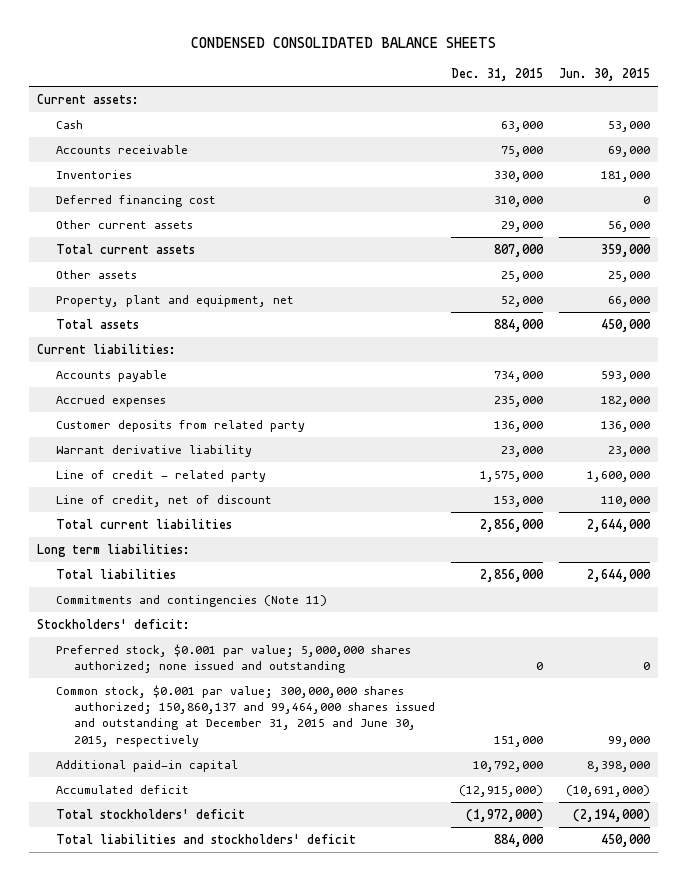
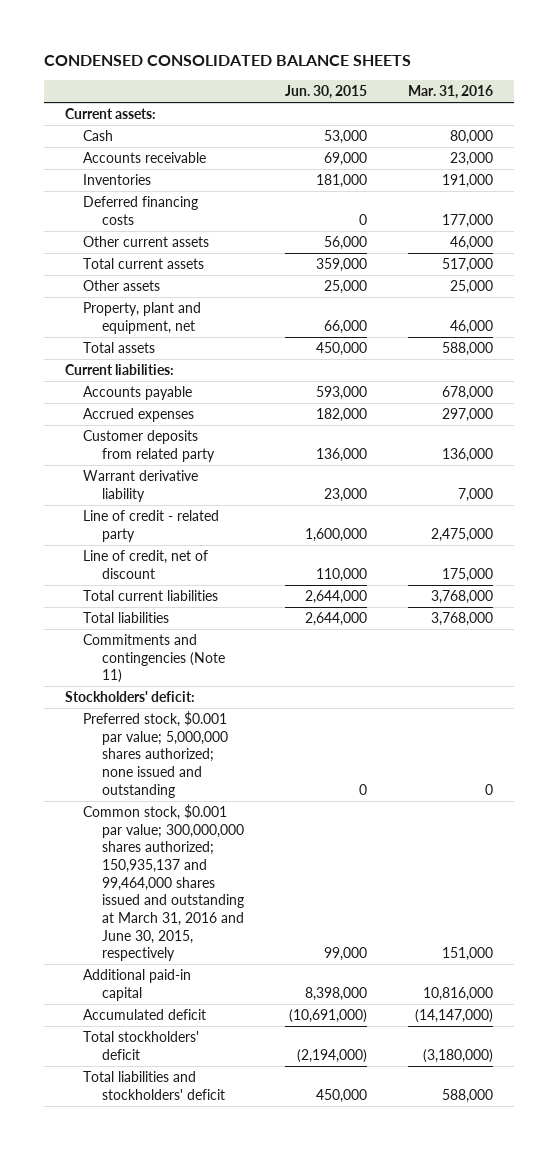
- | Dec. 31, 2015 | Jun. 30, 2015
+ | Jun. 30, 2015 | Mar. 31, 2016
- Deferred financing cost | 310,000 | 0
+ Deferred financing costs | 0 | 177,000
- Long term liabilities:
- Common stock, $0.001 par value; 300,000,000 shares authorized; 150,860,137 and 99,464,000 shares issued and outstanding at December 31, 2015 and June 30, 2015, respectively | 151,000 | 99,000
+ Common stock, $0.001 par value; 300,000,000 shares authorized; 150,935,137 and 99,464,000 shares issued and outstanding at March 31, 2016 and June 30, 2015, respectively | 99,000 | 151,000

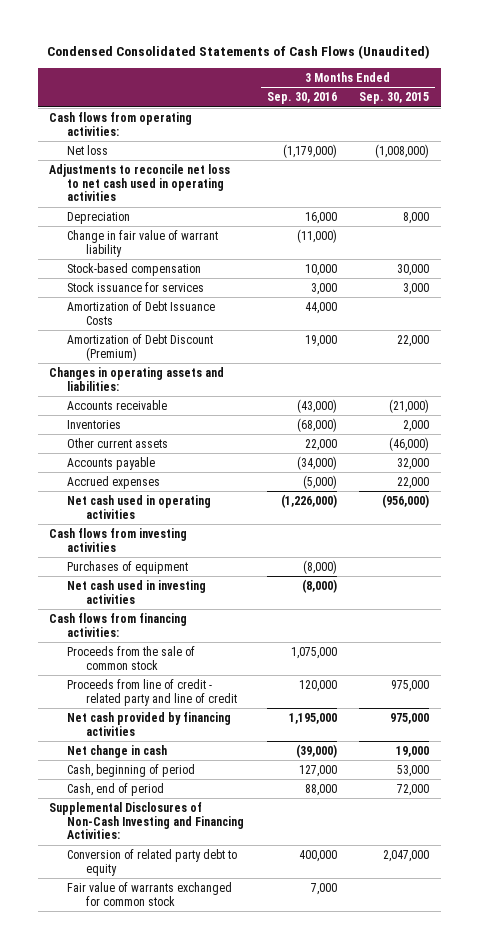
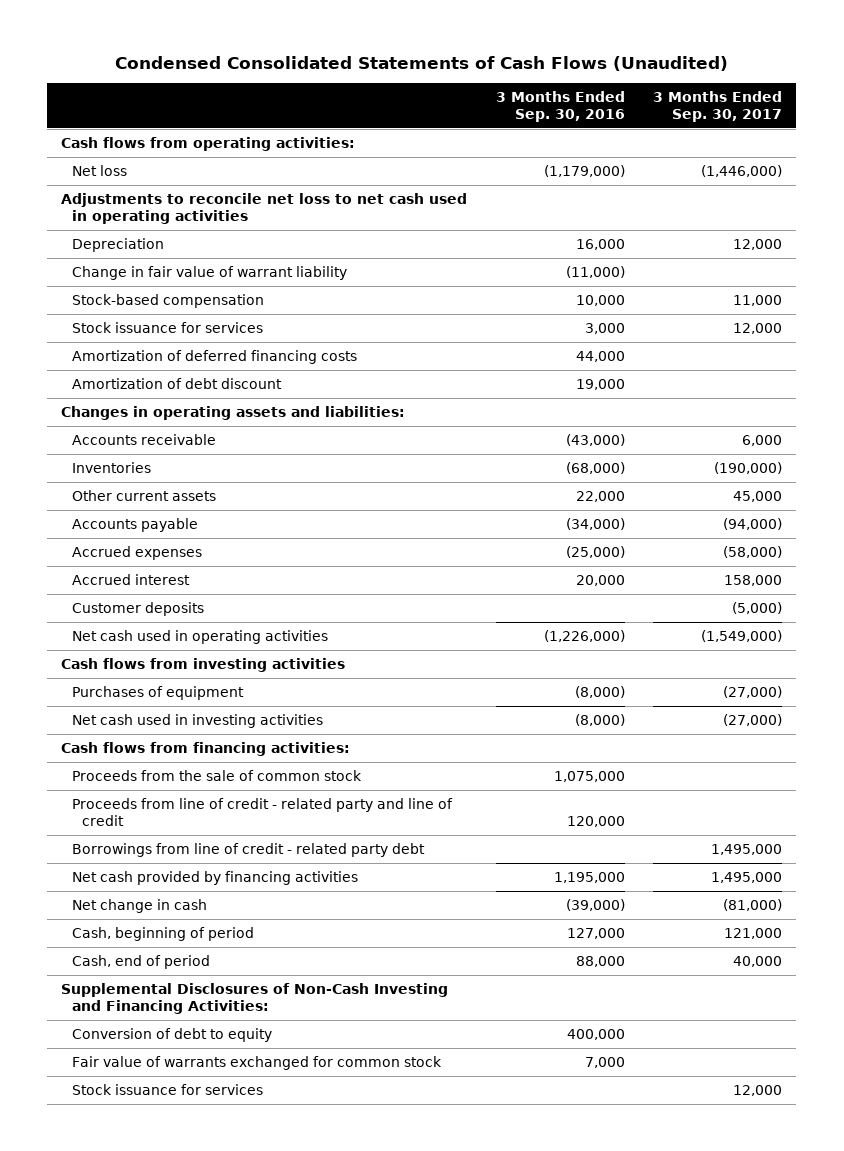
- | 3 Months Ended Sep. 30, 2016 | 3 Months Ended Sep. 30, 2015
+ | 3 Months Ended Sep. 30, 2016 | 3 Months Ended Sep. 30, 2017
- Amortization of Debt Issuance Costs | 44,000 |
- Amortization of Debt Discount (Premium) | 19,000 | 22,000
+ Amortization of deferred financing costs | 44,000 |
+ Amortization of debt discount | 19,000 |
- Accrued expenses | (5,000) | 22,000
+ Accrued expenses | (25,000) | (58,000)
+ Accrued interest | 20,000 | 158,000
+ Customer deposits | | (5,000)
+ Borrowings from line of credit - related party debt | | 1,495,000
- Conversion of related party debt to equity | 400,000 | 2,047,000
+ Conversion of debt to equity | 400,000 |
+ Stock issuance for services | | 12,000

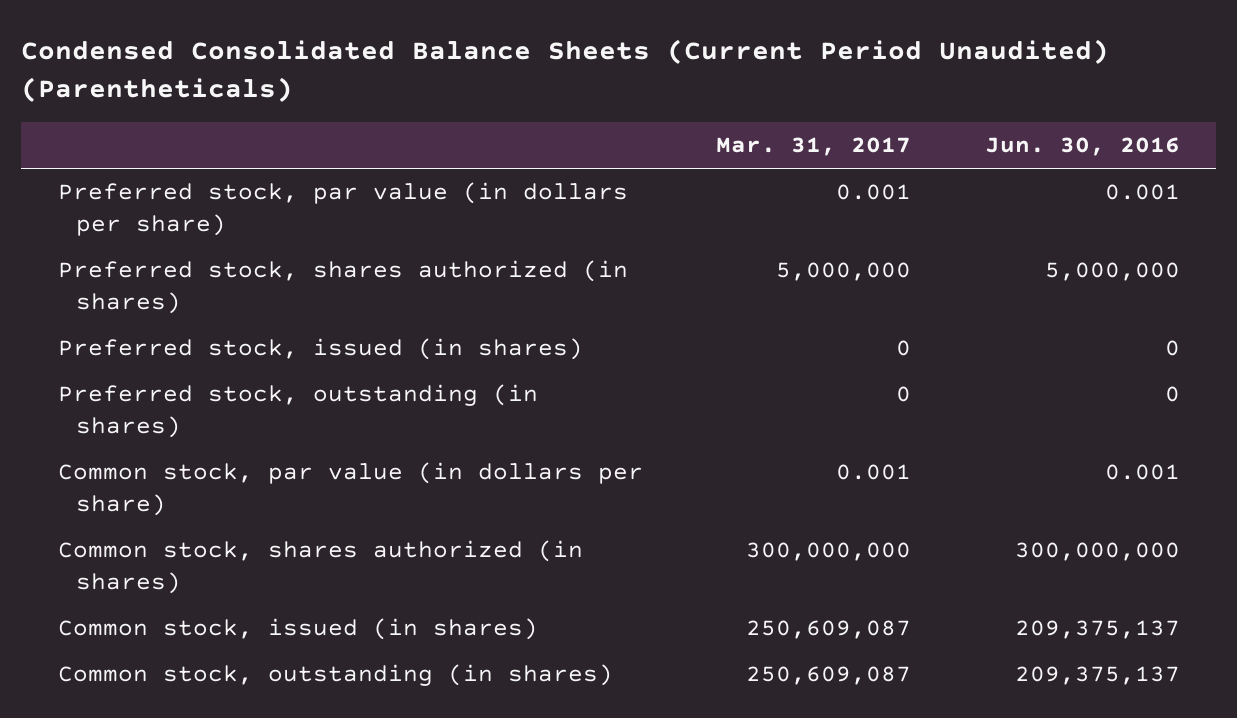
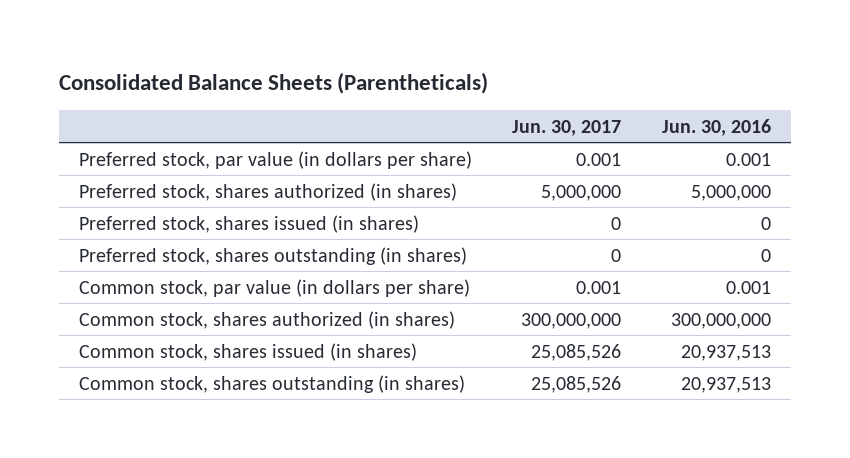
- Condensed Consolidated Balance Sheets (Current Period Unaudited) (Parentheticals)
+ Consolidated Balance Sheets (Parentheticals)
- | Mar. 31, 2017 | Jun. 30, 2016
+ | Jun. 30, 2017 | Jun. 30, 2016
- Preferred stock, issued (in shares) | 0 | 0
- Preferred stock, outstanding (in shares) | 0 | 0
+ Preferred stock, shares issued (in shares) | 0 | 0
+ Preferred stock, shares outstanding (in shares) | 0 | 0
- Common stock, issued (in shares) | 250,609,087 | 209,375,137
- Common stock, outstanding (in shares) | 250,609,087 | 209,375,137
+ Common stock, shares issued (in shares) | 25,085,526 | 20,937,513
+ Common stock, shares outstanding (in shares) | 25,085,526 | 20,937,513

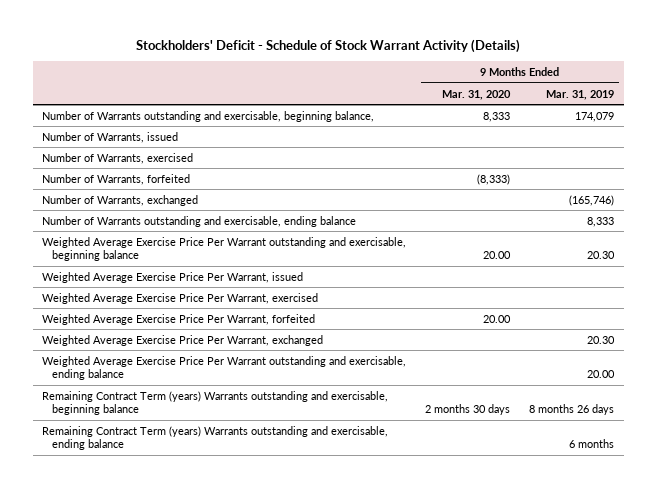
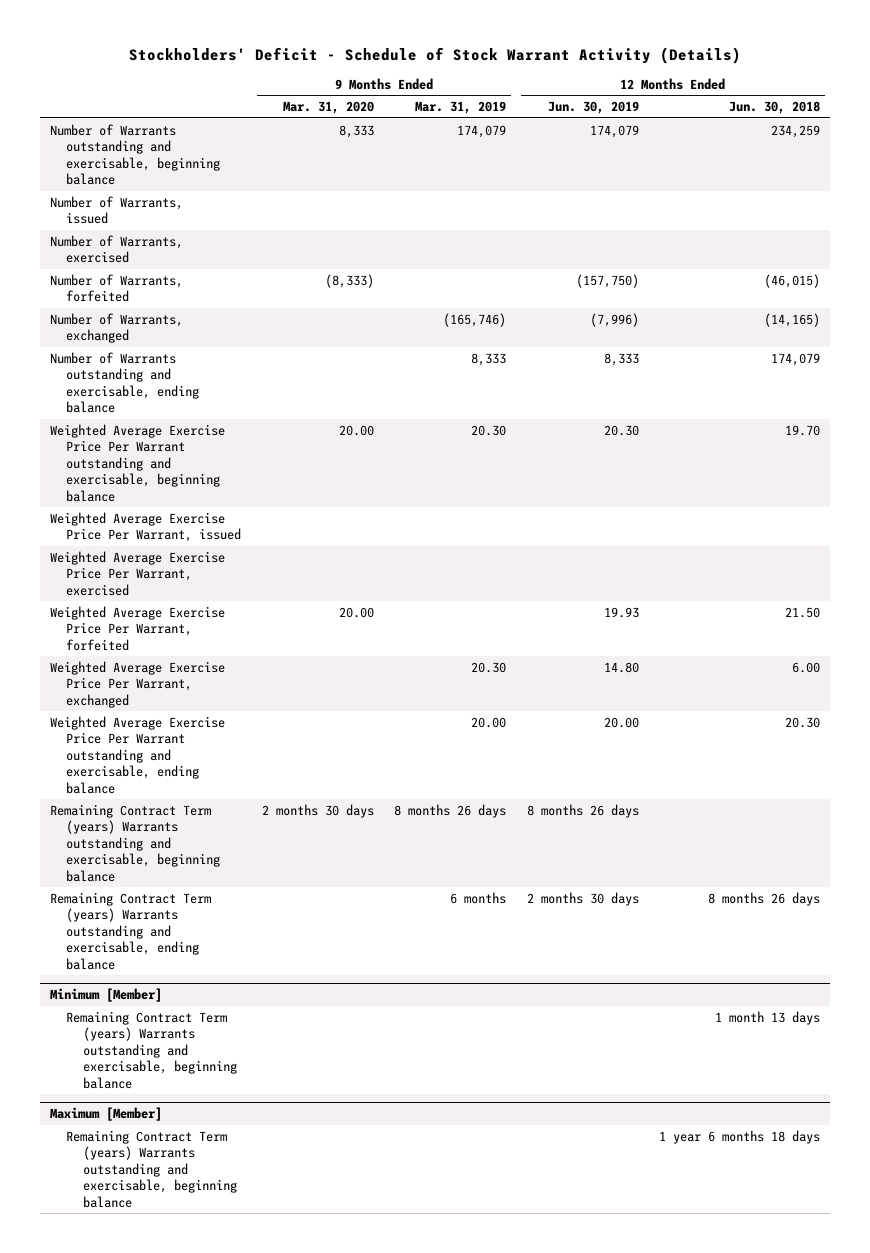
- | 9 Months Ended Mar. 31, 2020 | 9 Months Ended Mar. 31, 2019
+ | 9 Months Ended Mar. 31, 2020 | 9 Months Ended Mar. 31, 2019 | 12 Months Ended Jun. 30, 2019 | 12 Months Ended Jun. 30, 2018
- Number of Warrants outstanding and exercisable, beginning balance, | 8,333 | 174,079
+ Number of Warrants outstanding and exercisable, beginning balance | 8,333 | 174,079 | 174,079 | 234,259
+ Minimum [Member]
+ Remaining Contract Term (years) Warrants outstanding and exercisable, beginning balance | | | | 1 month 13 days
+ Maximum [Member]
+ Remaining Contract Term (years) Warrants outstanding and exercisable, beginning balance | | | | 1 year 6 months 18 days

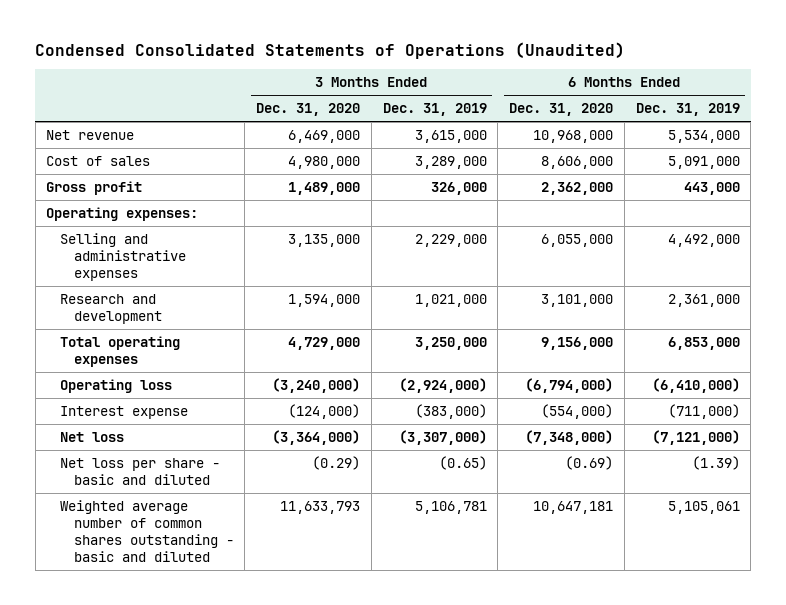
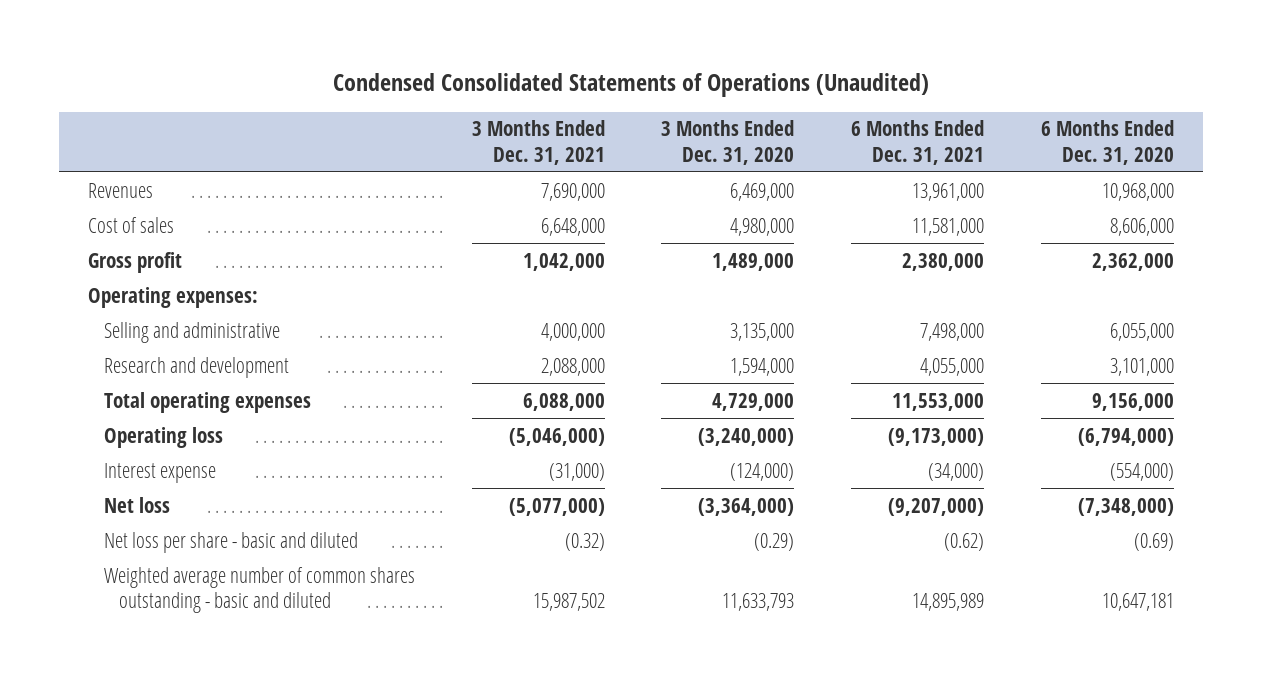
- | 3 Months Ended Dec. 31, 2020 | 3 Months Ended Dec. 31, 2019 | 6 Months Ended Dec. 31, 2020 | 6 Months Ended Dec. 31, 2019
+ | 3 Months Ended Dec. 31, 2021 | 3 Months Ended Dec. 31, 2020 | 6 Months Ended Dec. 31, 2021 | 6 Months Ended Dec. 31, 2020
- Net revenue | 6,469,000 | 3,615,000 | 10,968,000 | 5,534,000
+ Revenues | 7,690,000 | 6,469,000 | 13,961,000 | 10,968,000
- Selling and administrative expenses | 3,135,000 | 2,229,000 | 6,055,000 | 4,492,000
+ Selling and administrative | 4,000,000 | 3,135,000 | 7,498,000 | 6,055,000

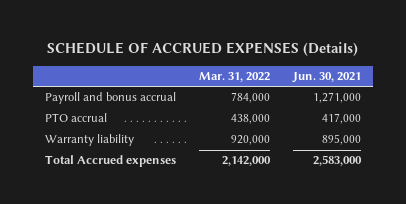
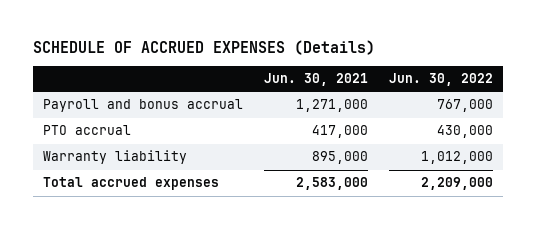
- | Mar. 31, 2022 | Jun. 30, 2021
+ | Jun. 30, 2021 | Jun. 30, 2022
- Total Accrued expenses | 2,142,000 | 2,583,000
+ Total accrued expenses | 2,583,000 | 2,209,000

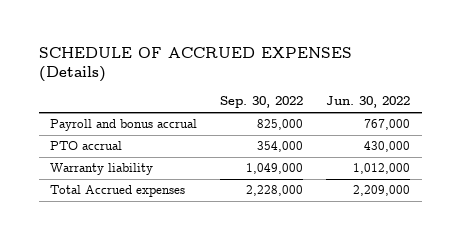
- | Jun. 30, 2021 | Jun. 30, 2022
+ | Sep. 30, 2022 | Jun. 30, 2022
- Total accrued expenses | 2,583,000 | 2,209,000
+ Total Accrued expenses | 2,228,000 | 2,209,000

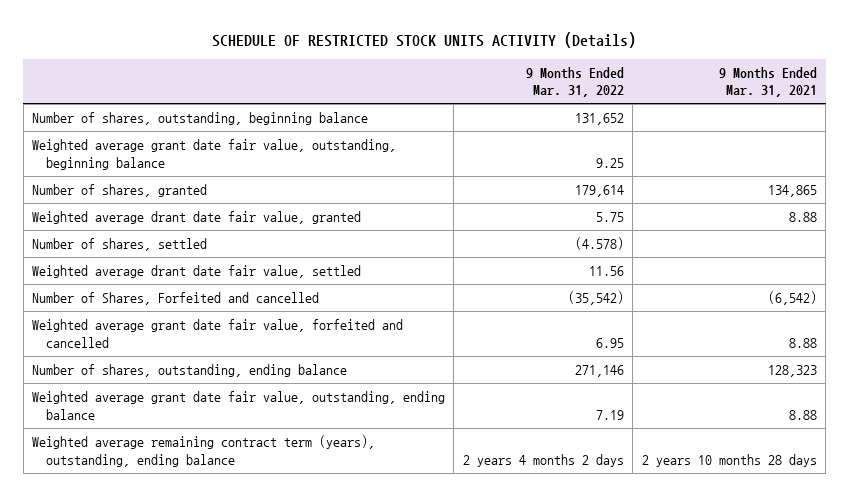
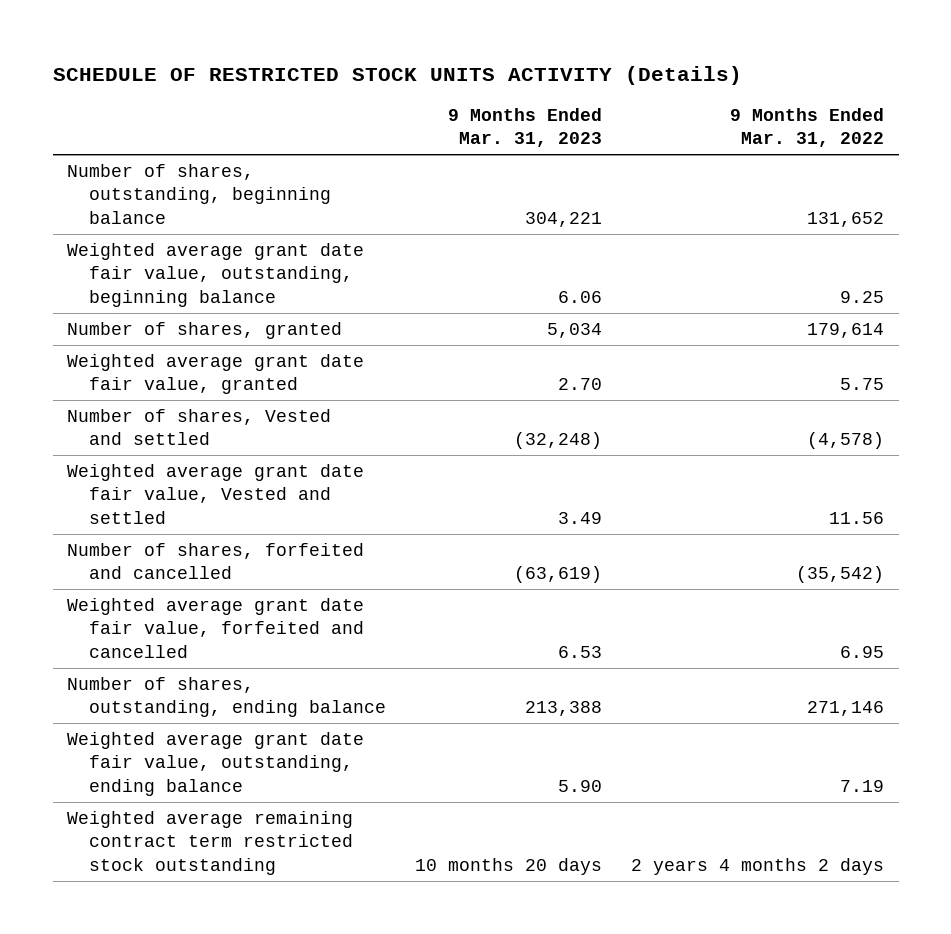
- | 9 Months Ended Mar. 31, 2022 | 9 Months Ended Mar. 31, 2021
+ | 9 Months Ended Mar. 31, 2023 | 9 Months Ended Mar. 31, 2022
- Weighted average drant date fair value, granted | 5.75 | 8.88
- Number of shares, settled | (4.578) |
- Weighted average drant date fair value, settled | 11.56 |
- Number of Shares, Forfeited and cancelled | (35,542) | (6,542)
+ Weighted average grant date fair value, granted | 2.70 | 5.75
+ Number of shares, Vested and settled | (32,248) | (4,578)
+ Weighted average grant date fair value, Vested and settled | 3.49 | 11.56
+ Number of shares, forfeited and cancelled | (63,619) | (35,542)
- Weighted average remaining contract term (years), outstanding, ending balance | 2 years 4 months 2 days | 2 years 10 months 28 days
+ Weighted average remaining contract term restricted stock outstanding | 10 months 20 days | 2 years 4 months 2 days

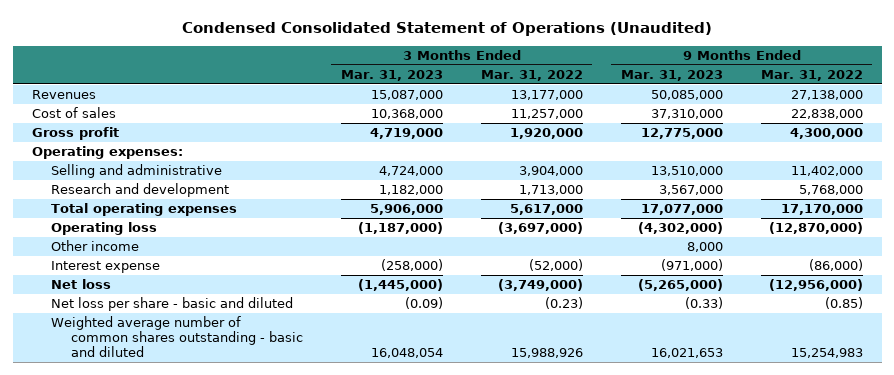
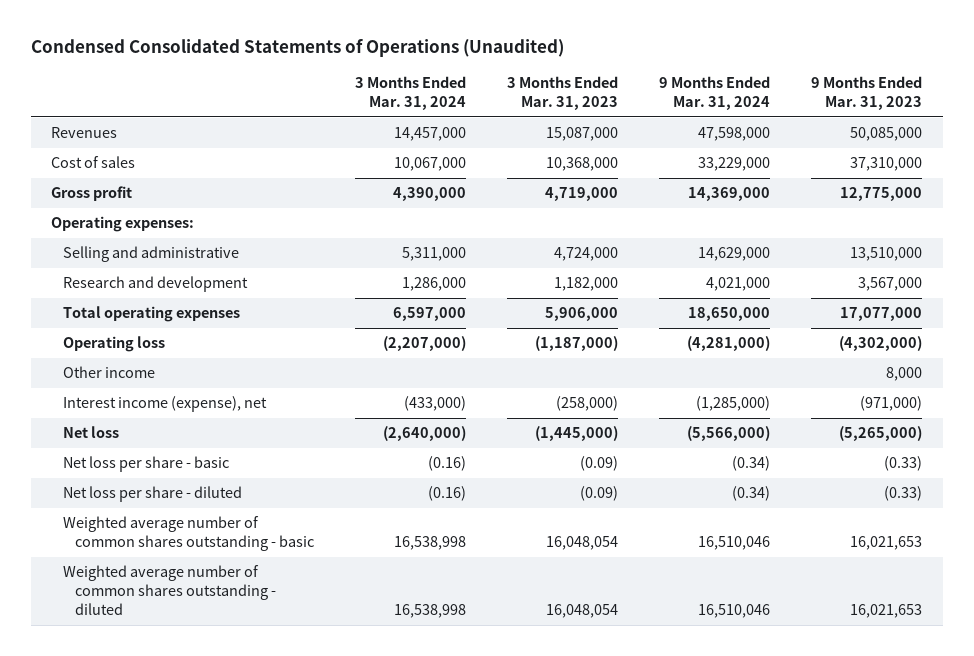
- Condensed Consolidated Statement of Operations (Unaudited)
+ Condensed Consolidated Statements of Operations (Unaudited)
- | 3 Months Ended Mar. 31, 2023 | 3 Months Ended Mar. 31, 2022 | 9 Months Ended Mar. 31, 2023 | 9 Months Ended Mar. 31, 2022
+ | 3 Months Ended Mar. 31, 2024 | 3 Months Ended Mar. 31, 2023 | 9 Months Ended Mar. 31, 2024 | 9 Months Ended Mar. 31, 2023
- Interest expense | (258,000) | (52,000) | (971,000) | (86,000)
+ Interest income (expense), net | (433,000) | (258,000) | (1,285,000) | (971,000)
- Net loss per share - basic and diluted | (0.09) | (0.23) | (0.33) | (0.85)
- Weighted average number of common shares outstanding - basic and diluted | 16,048,054 | 15,988,926 | 16,021,653 | 15,254,983
+ Net loss per share - basic | (0.16) | (0.09) | (0.34) | (0.33)
+ Net loss per share - diluted | (0.16) | (0.09) | (0.34) | (0.33)
+ Weighted average number of common shares outstanding - basic | 16,538,998 | 16,048,054 | 16,510,046 | 16,021,653
+ Weighted average number of common shares outstanding - diluted | 16,538,998 | 16,048,054 | 16,510,046 | 16,021,653

